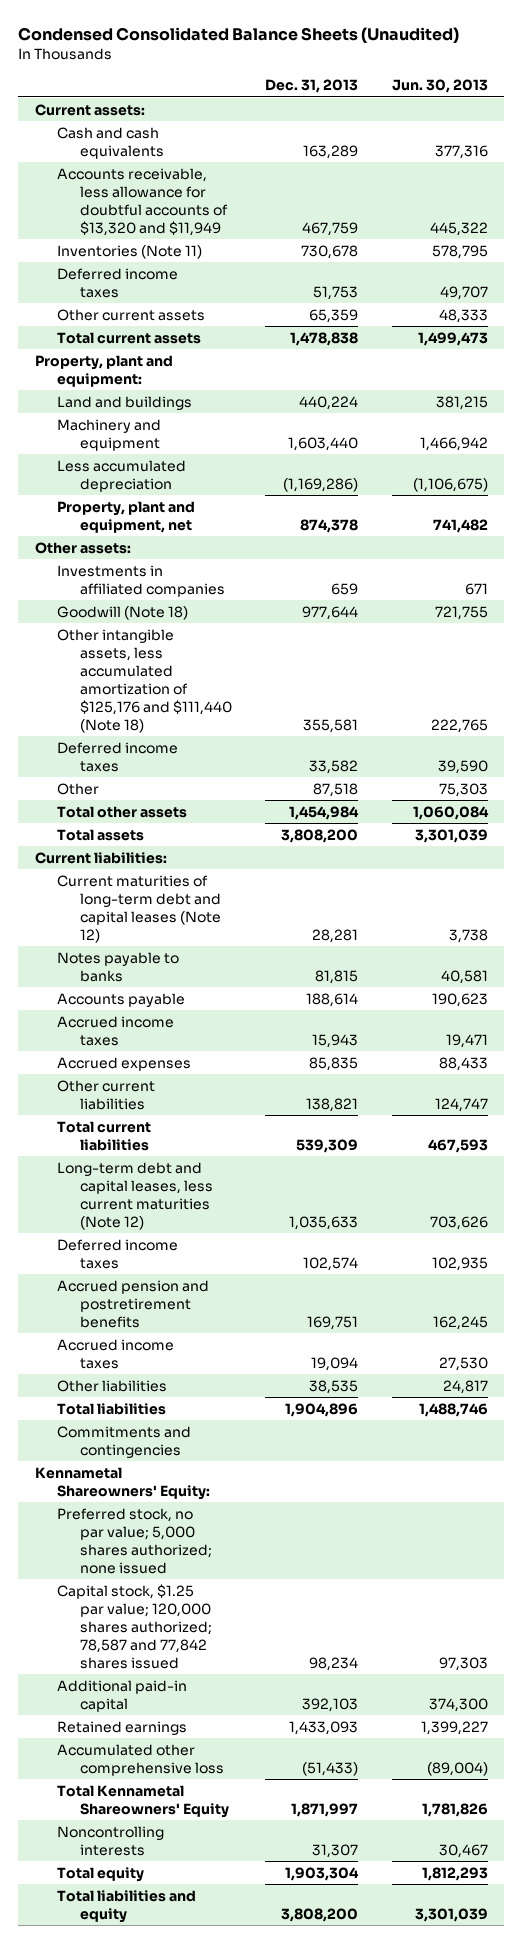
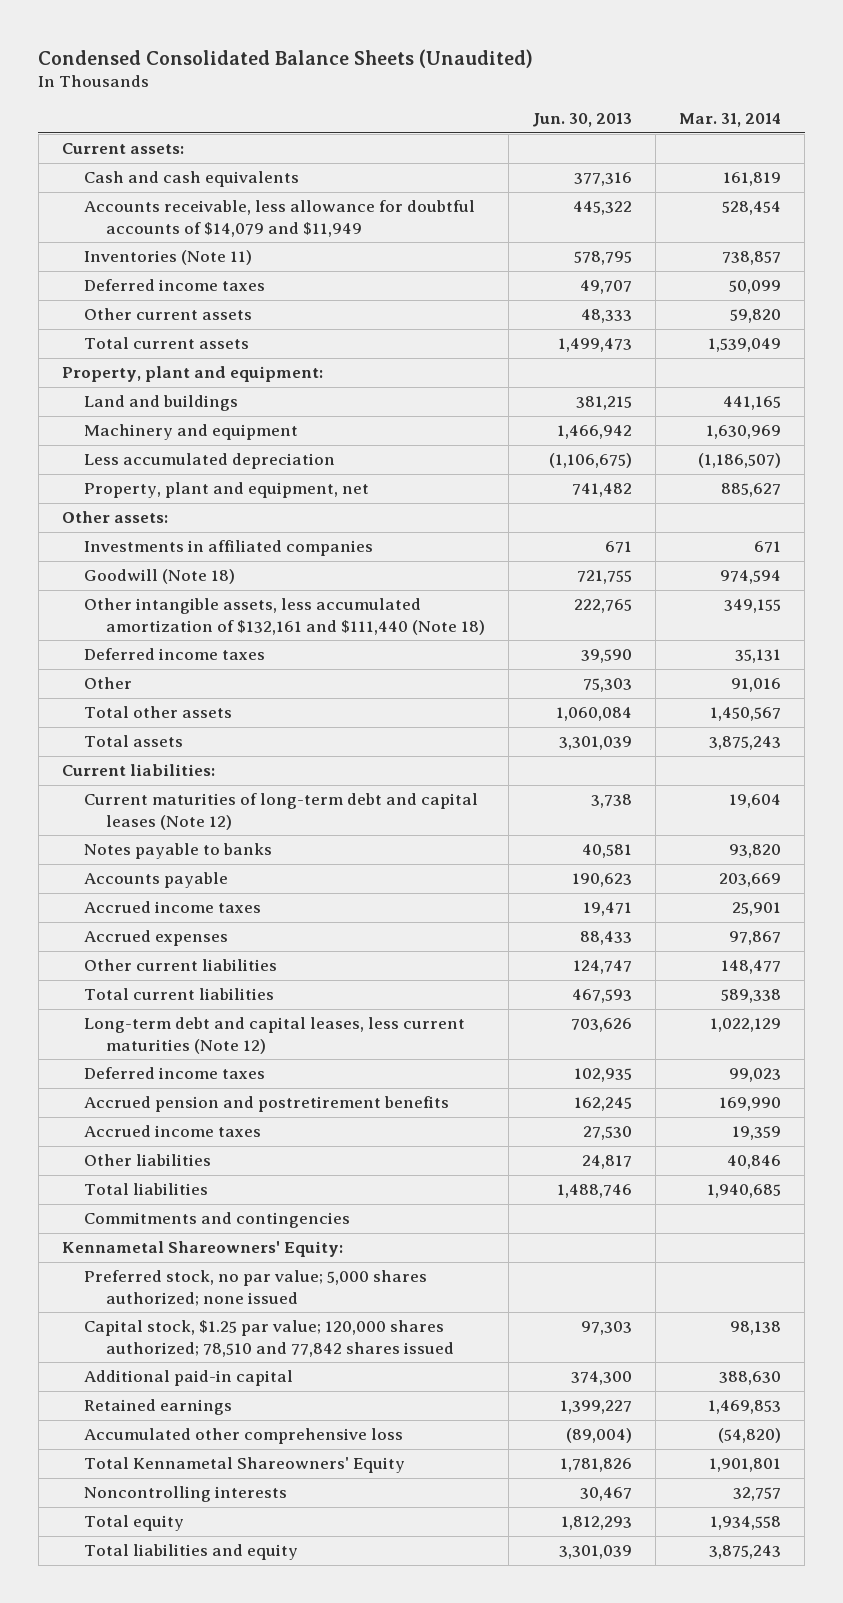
- | Dec. 31, 2013 | Jun. 30, 2013
+ | Jun. 30, 2013 | Mar. 31, 2014
- Accounts receivable, less allowance for doubtful accounts of $13,320 and $11,949 | 467,759 | 445,322
+ Accounts receivable, less allowance for doubtful accounts of $14,079 and $11,949 | 445,322 | 528,454
- Other intangible assets, less accumulated amortization of $125,176 and $111,440 (Note 18) | 355,581 | 222,765
+ Other intangible assets, less accumulated amortization of $132,161 and $111,440 (Note 18) | 222,765 | 349,155
- Capital stock, $1.25 par value; 120,000 shares authorized; 78,587 and 77,842 shares issued | 98,234 | 97,303
+ Capital stock, $1.25 par value; 120,000 shares authorized; 78,510 and 77,842 shares issued | 97,303 | 98,138

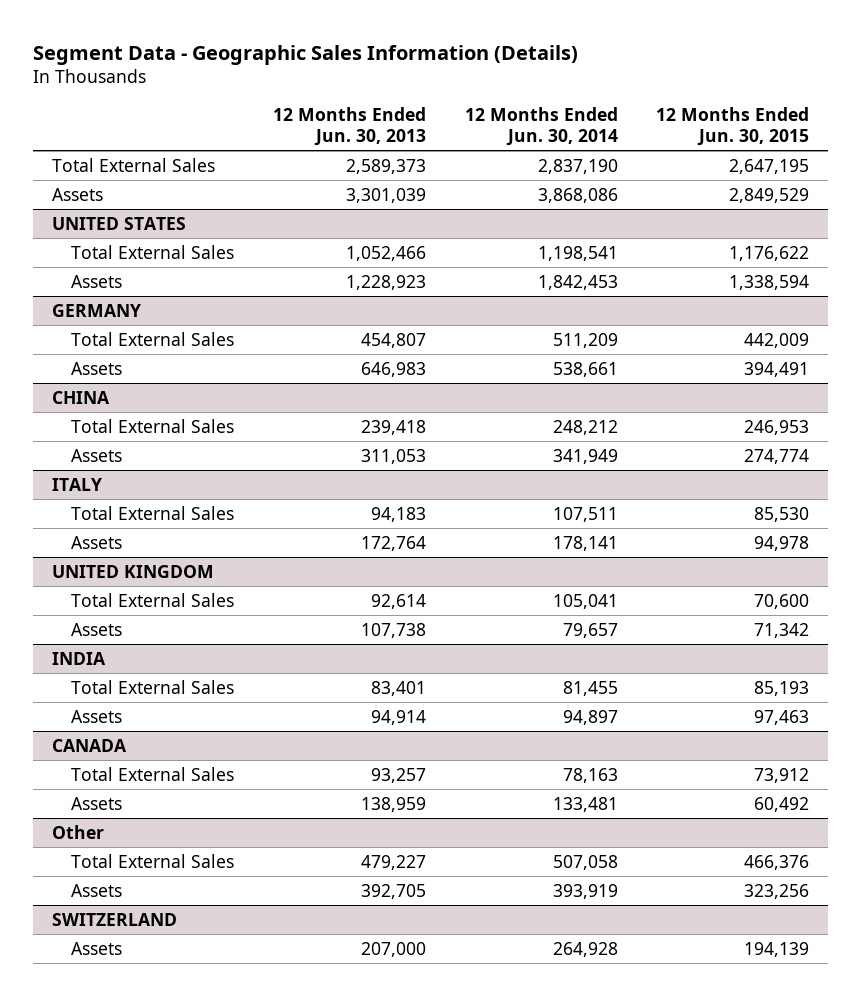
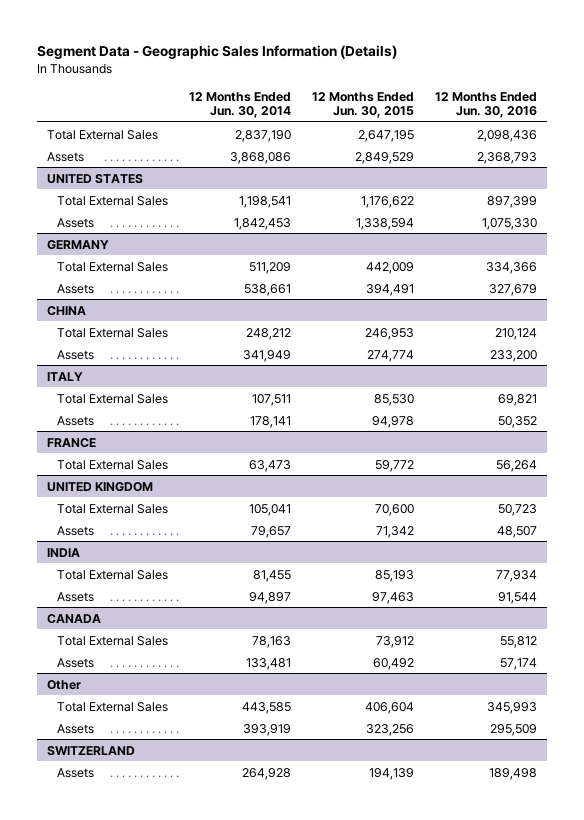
- | 12 Months Ended Jun. 30, 2013 | 12 Months Ended Jun. 30, 2014 | 12 Months Ended Jun. 30, 2015
+ | 12 Months Ended Jun. 30, 2014 | 12 Months Ended Jun. 30, 2015 | 12 Months Ended Jun. 30, 2016
+ FRANCE
+ Total External Sales | 63,473 | 59,772 | 56,264
@ Other
- Total External Sales | 479,227 | 507,058 | 466,376
+ Total External Sales | 443,585 | 406,604 | 345,993

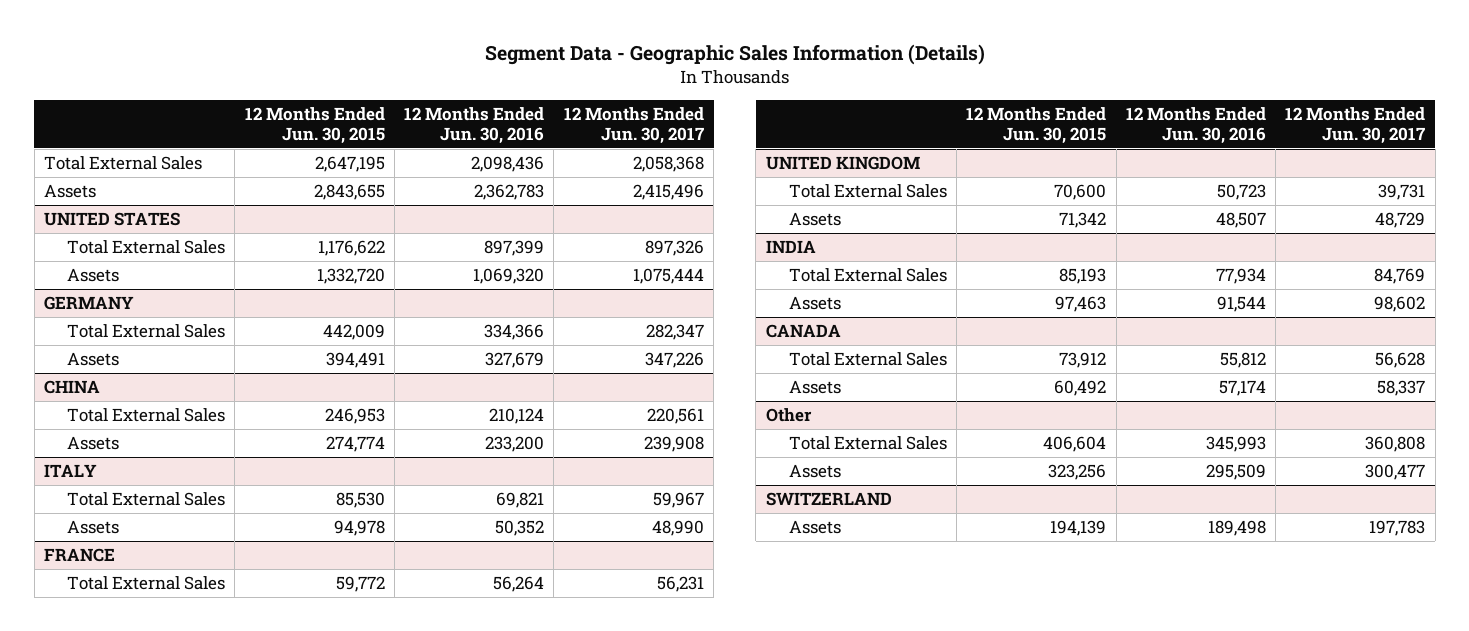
- | 12 Months Ended Jun. 30, 2014 | 12 Months Ended Jun. 30, 2015 | 12 Months Ended Jun. 30, 2016
+ | 12 Months Ended Jun. 30, 2015 | 12 Months Ended Jun. 30, 2016 | 12 Months Ended Jun. 30, 2017
- Assets | 3,868,086 | 2,849,529 | 2,368,793
+ Assets | 2,843,655 | 2,362,783 | 2,415,496
@ UNITED STATES
- Assets | 1,842,453 | 1,338,594 | 1,075,330
+ Assets | 1,332,720 | 1,069,320 | 1,075,444

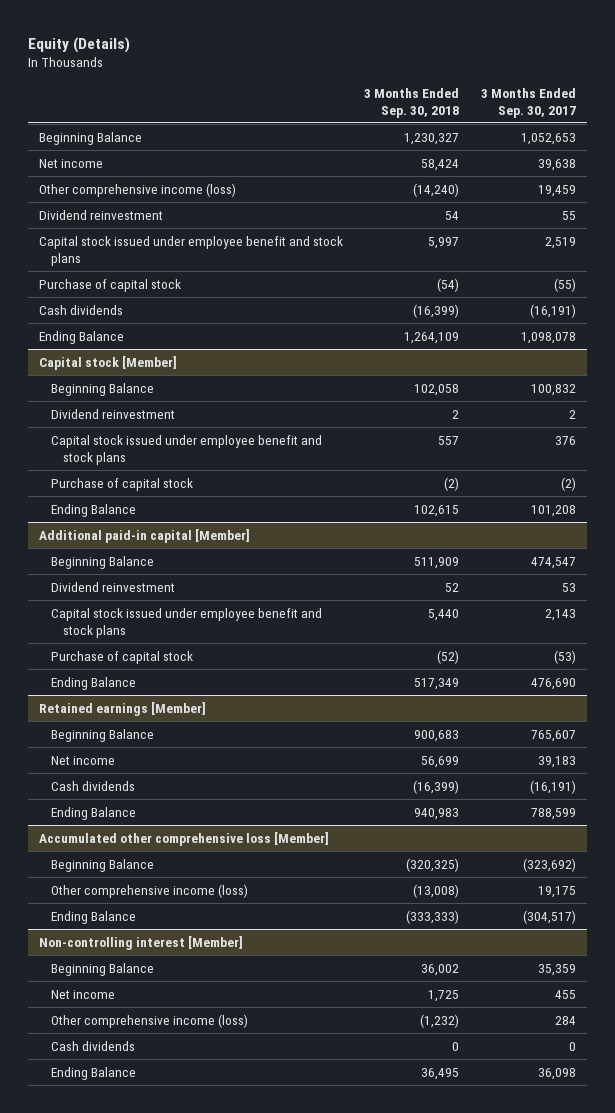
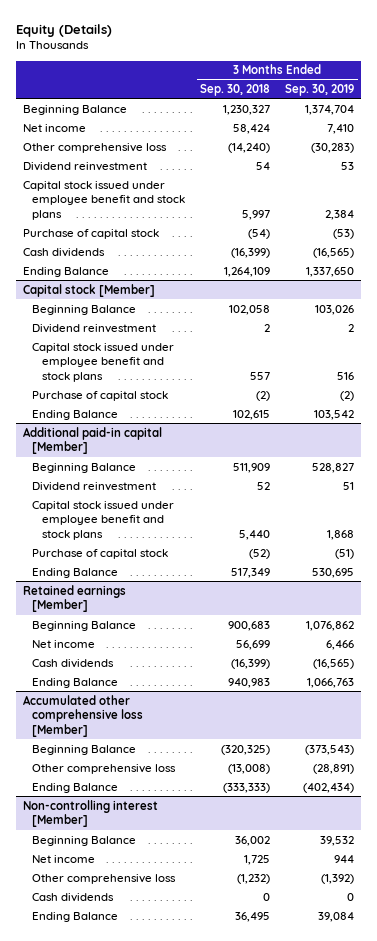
- | 3 Months Ended Sep. 30, 2018 | 3 Months Ended Sep. 30, 2017
+ | 3 Months Ended Sep. 30, 2018 | 3 Months Ended Sep. 30, 2019
- Other comprehensive income (loss) | (14,240) | 19,459
+ Other comprehensive loss | (14,240) | (30,283)
@ Accumulated other comprehensive loss [Member]
- Other comprehensive income (loss) | (13,008) | 19,175
+ Other comprehensive loss | (13,008) | (28,891)
@ Non-controlling interest [Member]
- Other comprehensive income (loss) | (1,232) | 284
+ Other comprehensive loss | (1,232) | (1,392)

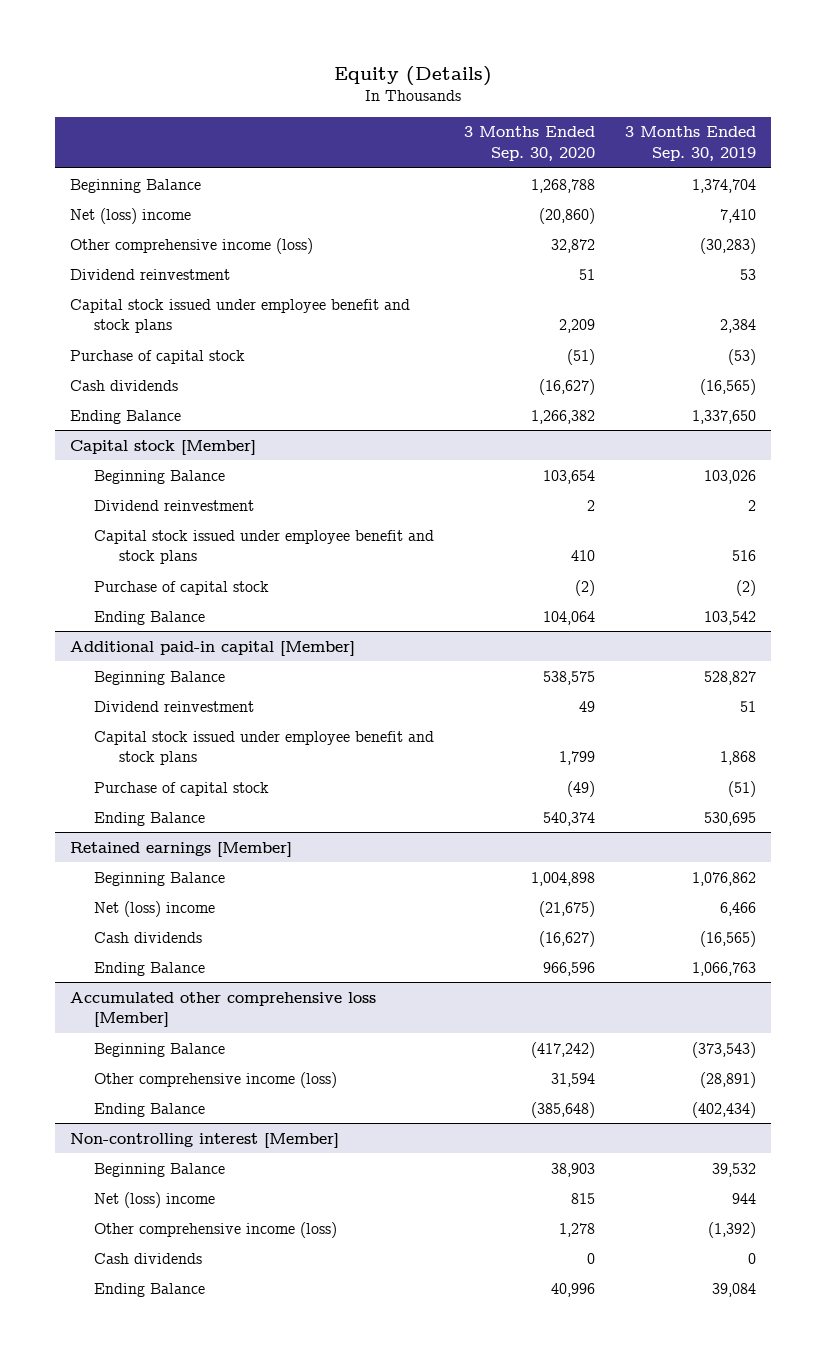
- | 3 Months Ended Sep. 30, 2018 | 3 Months Ended Sep. 30, 2019
+ | 3 Months Ended Sep. 30, 2020 | 3 Months Ended Sep. 30, 2019
- Net income | 58,424 | 7,410
- Other comprehensive loss | (14,240) | (30,283)
+ Net (loss) income | (20,860) | 7,410
+ Other comprehensive income (loss) | 32,872 | (30,283)
@ Retained earnings [Member]
- Net income | 56,699 | 6,466
+ Net (loss) income | (21,675) | 6,466
@ Accumulated other comprehensive loss [Member]
- Other comprehensive loss | (13,008) | (28,891)
+ Other comprehensive income (loss) | 31,594 | (28,891)
@ Non-controlling interest [Member]
- Net income | 1,725 | 944
- Other comprehensive loss | (1,232) | (1,392)
+ Net (loss) income | 815 | 944
+ Other comprehensive income (loss) | 1,278 | (1,392)

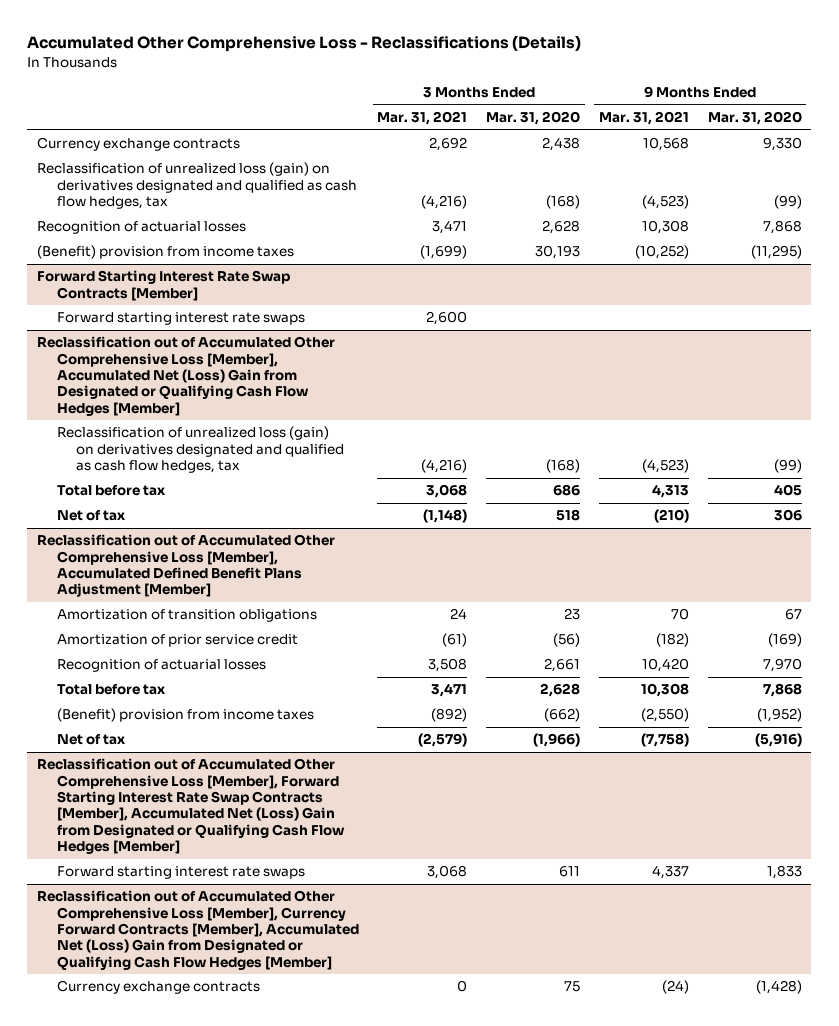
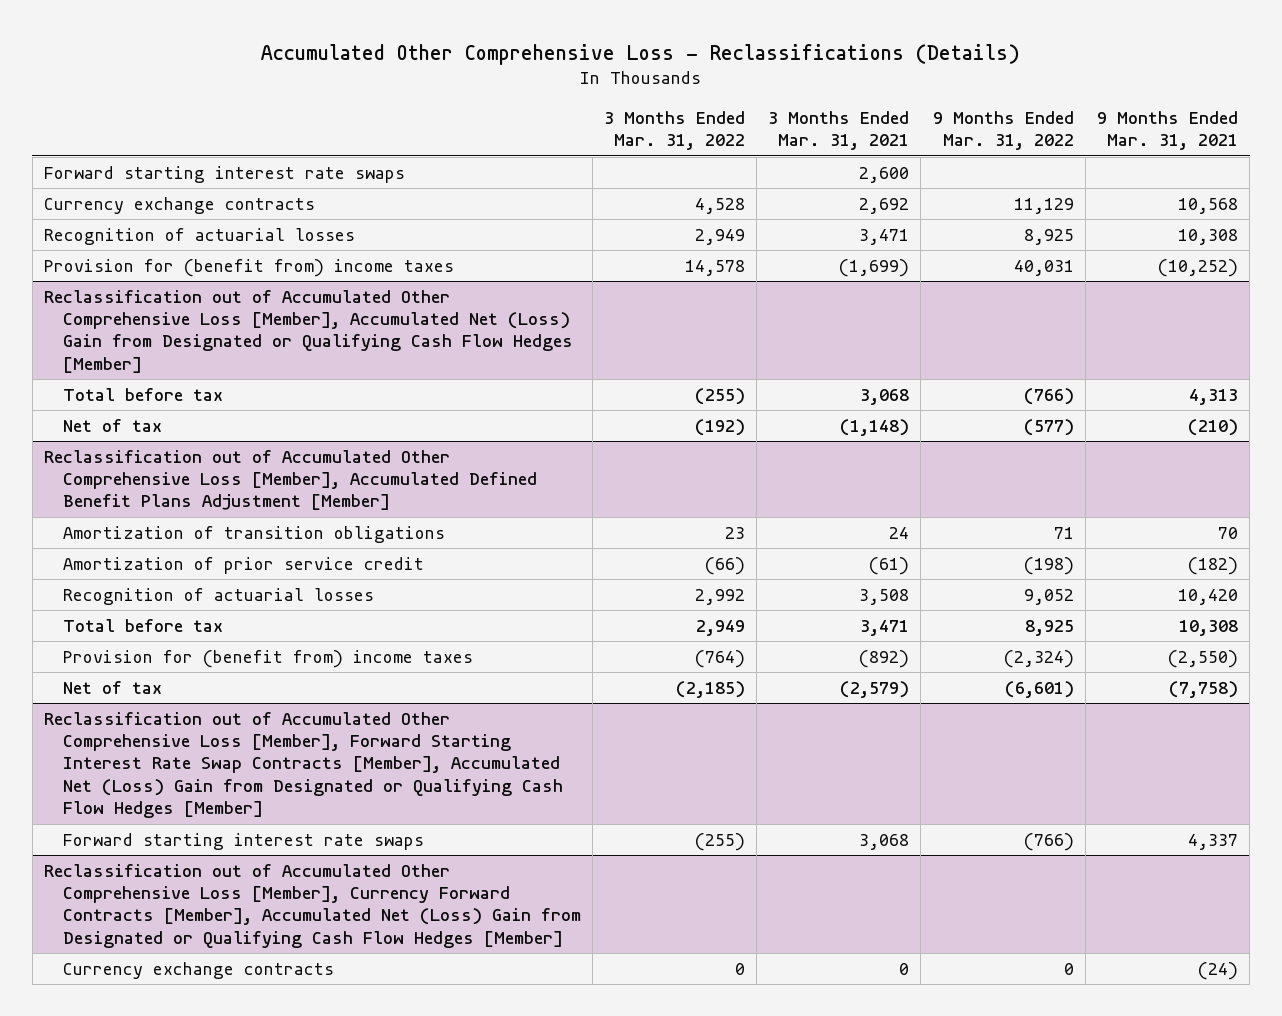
- | 3 Months Ended Mar. 31, 2021 | 3 Months Ended Mar. 31, 2020 | 9 Months Ended Mar. 31, 2021 | 9 Months Ended Mar. 31, 2020
+ | 3 Months Ended Mar. 31, 2022 | 3 Months Ended Mar. 31, 2021 | 9 Months Ended Mar. 31, 2022 | 9 Months Ended Mar. 31, 2021
+ Forward starting interest rate swaps | | 2,600 | |
- Reclassification of unrealized loss (gain) on derivatives designated and qualified as cash flow hedges, tax | (4,216) | (168) | (4,523) | (99)
- (Benefit) provision from income taxes | (1,699) | 30,193 | (10,252) | (11,295)
- Forward Starting Interest Rate Swap Contracts [Member]
- Forward starting interest rate swaps | 2,600 | | |
+ Provision for (benefit from) income taxes | 14,578 | (1,699) | 40,031 | (10,252)
@ Reclassification out of Accumulated Other Comprehensive Loss [Member], Accumulated Net (Loss) Gain from Designated or Qualifying Cash Flow Hedges [Member]
- Reclassification of unrealized loss (gain) on derivatives designated and qualified as cash flow hedges, tax | (4,216) | (168) | (4,523) | (99)
@ Reclassification out of Accumulated Other Comprehensive Loss [Member], Accumulated Defined Benefit Plans Adjustment [Member]
- (Benefit) provision from income taxes | (892) | (662) | (2,550) | (1,952)
+ Provision for (benefit from) income taxes | (764) | (892) | (2,324) | (2,550)

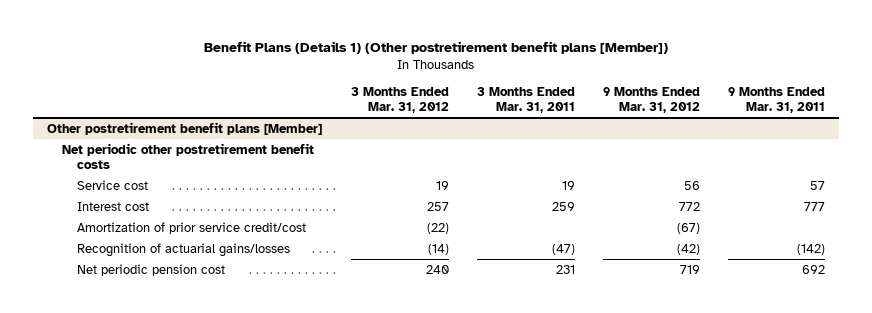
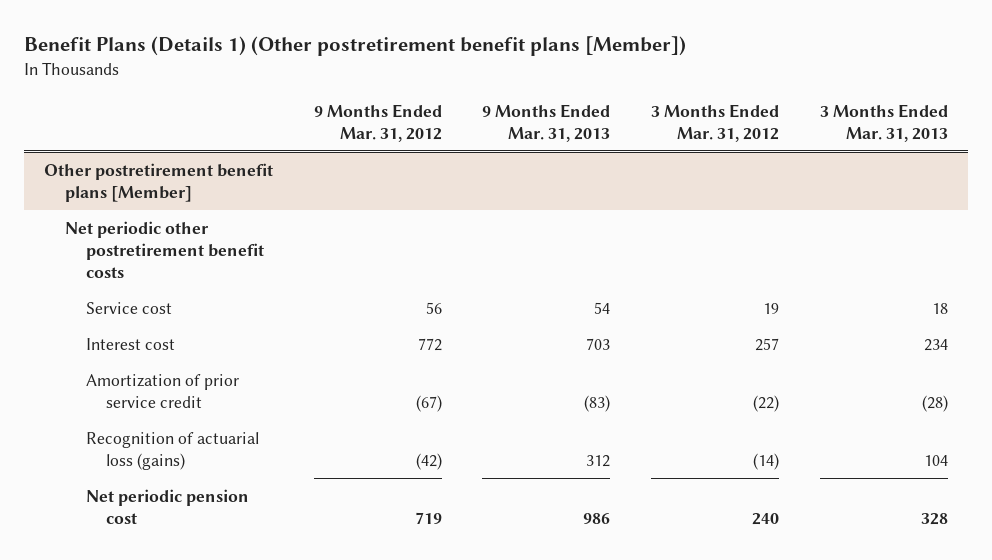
- | 3 Months Ended Mar. 31, 2012 | 3 Months Ended Mar. 31, 2011 | 9 Months Ended Mar. 31, 2012 | 9 Months Ended Mar. 31, 2011
+ | 9 Months Ended Mar. 31, 2012 | 9 Months Ended Mar. 31, 2013 | 3 Months Ended Mar. 31, 2012 | 3 Months Ended Mar. 31, 2013
@ Other postretirement benefit plans [Member]
- Amortization of prior service credit/cost | (22) | | (67) |
- Recognition of actuarial gains/losses | (14) | (47) | (42) | (142)
+ Amortization of prior service credit | (67) | (83) | (22) | (28)
+ Recognition of actuarial loss (gains) | (42) | 312 | (14) | 104

